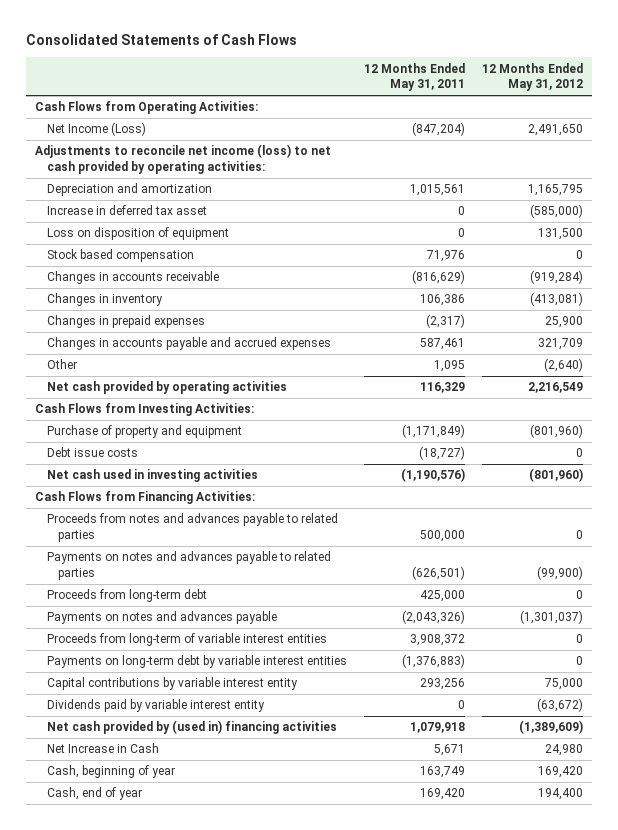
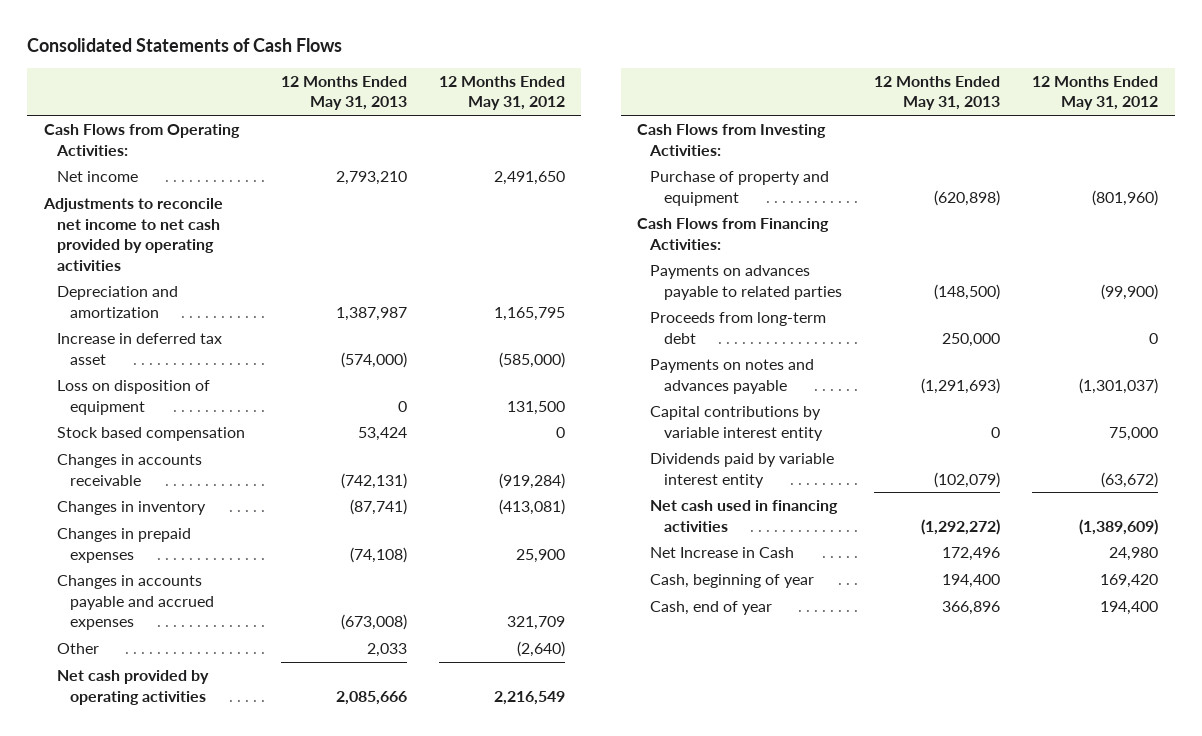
- | 12 Months Ended May 31, 2011 | 12 Months Ended May 31, 2012
+ | 12 Months Ended May 31, 2013 | 12 Months Ended May 31, 2012
- Net Income (Loss) | (847,204) | 2,491,650
- Adjustments to reconcile net income (loss) to net cash provided by operating activities:
+ Net income | 2,793,210 | 2,491,650
+ Adjustments to reconcile net income to net cash provided by operating activities
- Debt issue costs | (18,727) | 0
- Net cash used in investing activities | (1,190,576) | (801,960)
- Proceeds from notes and advances payable to related parties | 500,000 | 0
- Payments on notes and advances payable to related parties | (626,501) | (99,900)
+ Payments on advances payable to related parties | (148,500) | (99,900)
- Proceeds from long-term of variable interest entities | 3,908,372 | 0
- Payments on long-term debt by variable interest entities | (1,376,883) | 0
- Net cash provided by (used in) financing activities | 1,079,918 | (1,389,609)
+ Net cash used in financing activities | (1,292,272) | (1,389,609)

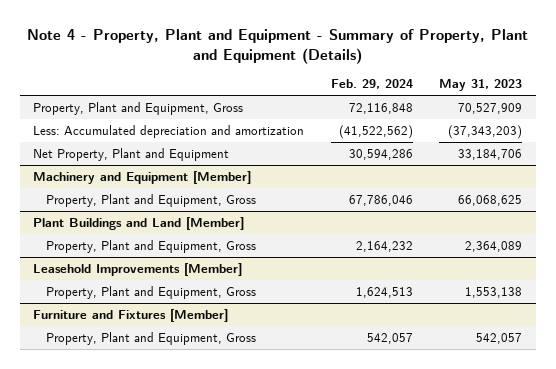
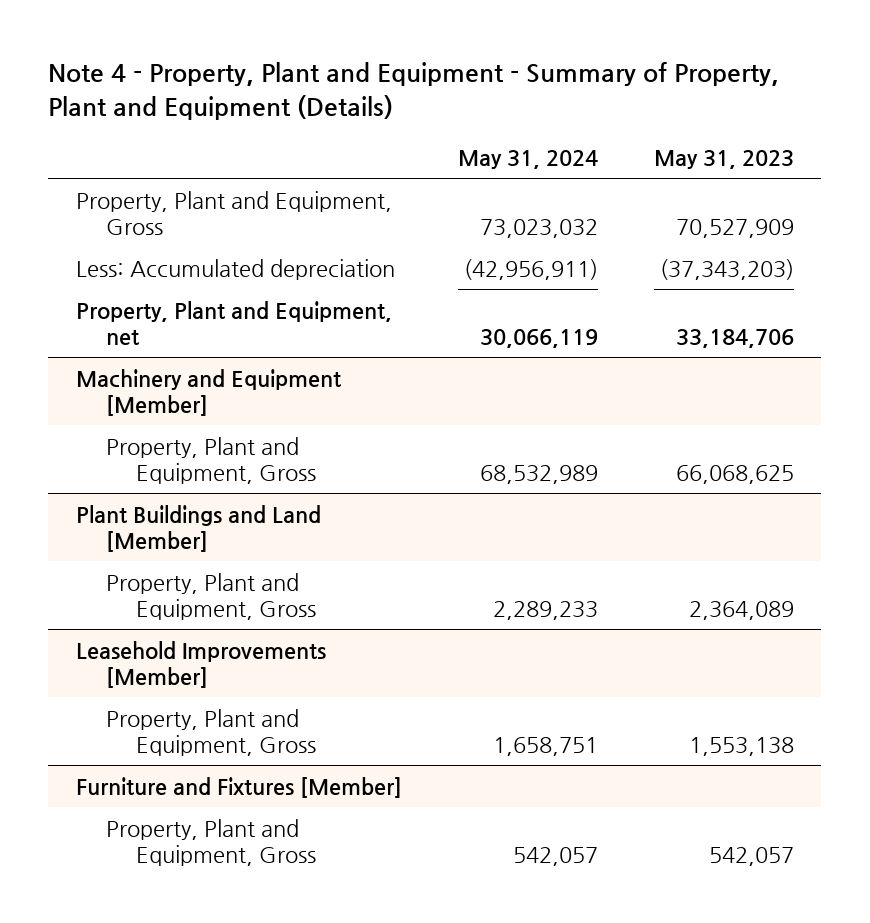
- | Feb. 29, 2024 | May 31, 2023
+ | May 31, 2024 | May 31, 2023
- Less: Accumulated depreciation and amortization | (41,522,562) | (37,343,203)
- Net Property, Plant and Equipment | 30,594,286 | 33,184,706
+ Less: Accumulated depreciation | (42,956,911) | (37,343,203)
+ Property, Plant and Equipment, net | 30,066,119 | 33,184,706

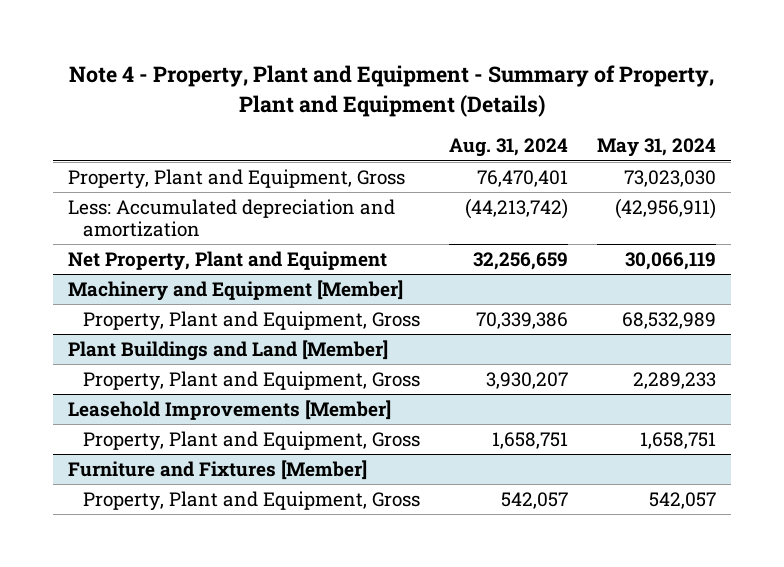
- | May 31, 2024 | May 31, 2023
+ | Aug. 31, 2024 | May 31, 2024
- Property, Plant and Equipment, Gross | 73,023,032 | 70,527,909
- Less: Accumulated depreciation | (42,956,911) | (37,343,203)
- Property, Plant and Equipment, net | 30,066,119 | 33,184,706
+ Property, Plant and Equipment, Gross | 76,470,401 | 73,023,030
+ Less: Accumulated depreciation and amortization | (44,213,742) | (42,956,911)
+ Net Property, Plant and Equipment | 32,256,659 | 30,066,119

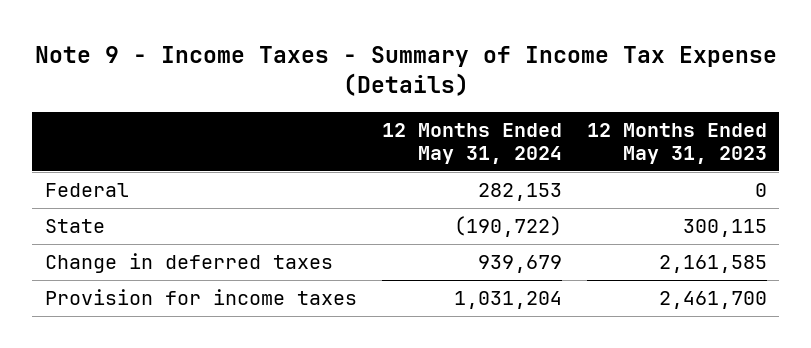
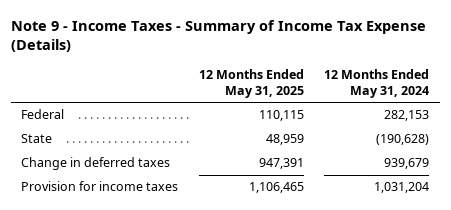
- | 12 Months Ended May 31, 2024 | 12 Months Ended May 31, 2023
+ | 12 Months Ended May 31, 2025 | 12 Months Ended May 31, 2024
- State | (190,722) | 300,115
+ State | 48,959 | (190,628)

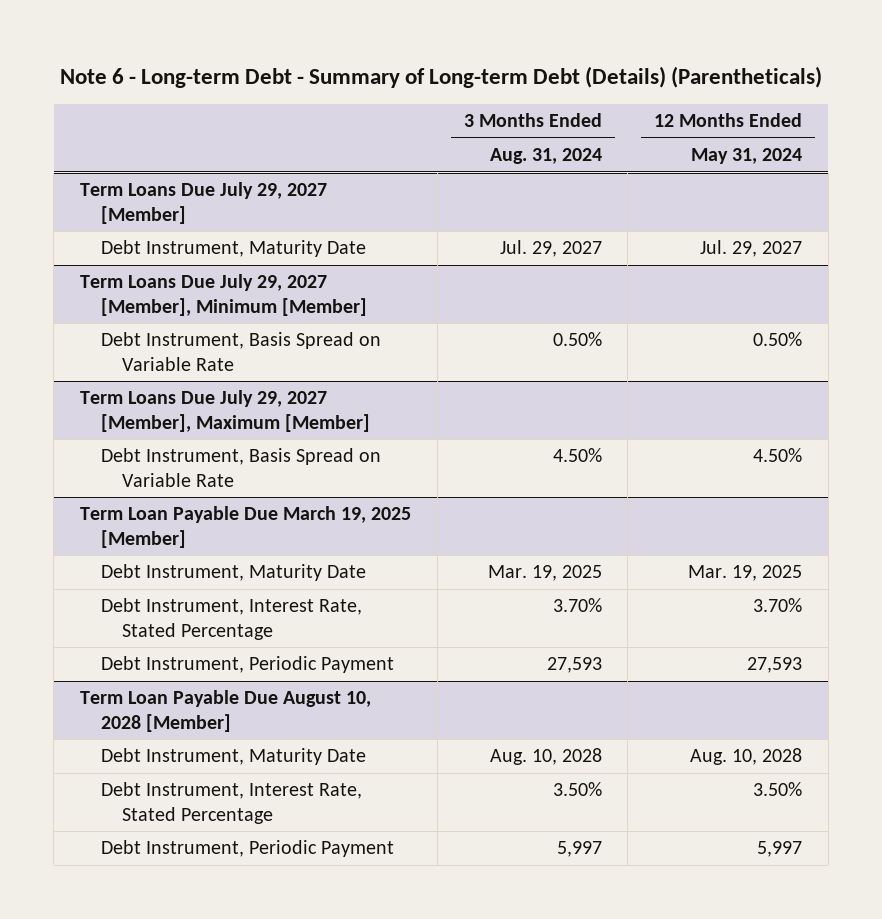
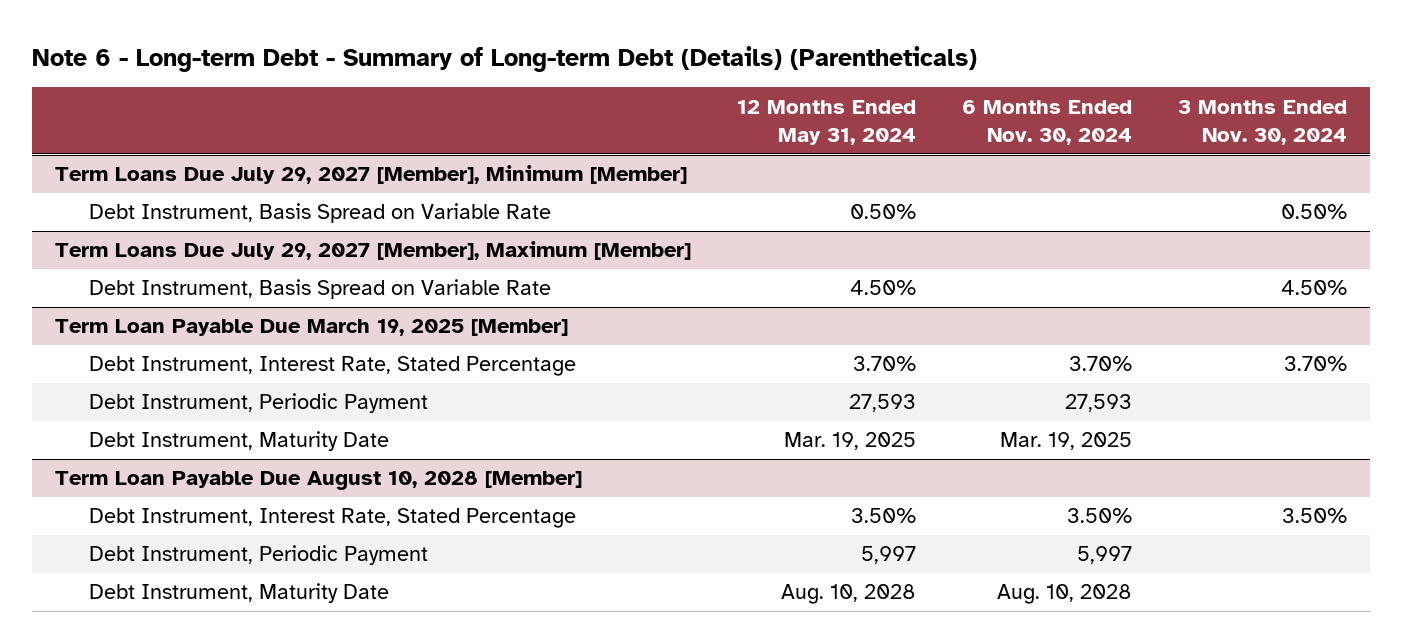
- | 3 Months Ended Aug. 31, 2024 | 12 Months Ended May 31, 2024
+ | 12 Months Ended May 31, 2024 | 6 Months Ended Nov. 30, 2024 | 3 Months Ended Nov. 30, 2024
- Term Loans Due July 29, 2027 [Member]
- Debt Instrument, Maturity Date | Jul. 29, 2027 | Jul. 29, 2027
@ Term Loan Payable Due March 19, 2025 [Member]
moved down: Debt Instrument, Maturity Date | Mar. 19, 2025 | Mar. 19, 2025 |
@ Term Loan Payable Due August 10, 2028 [Member]
moved down: Debt Instrument, Maturity Date | Aug. 10, 2028 | Aug. 10, 2028 |

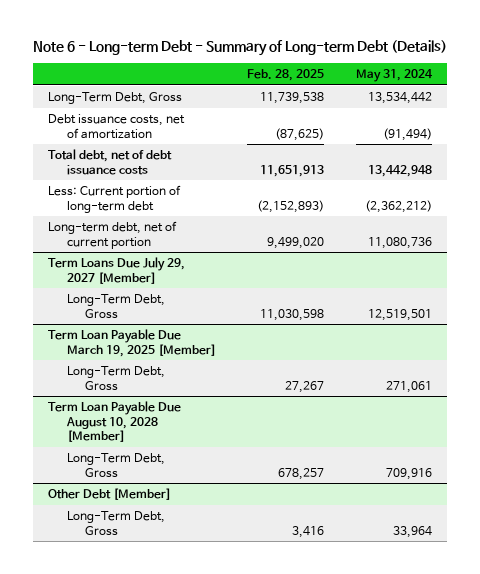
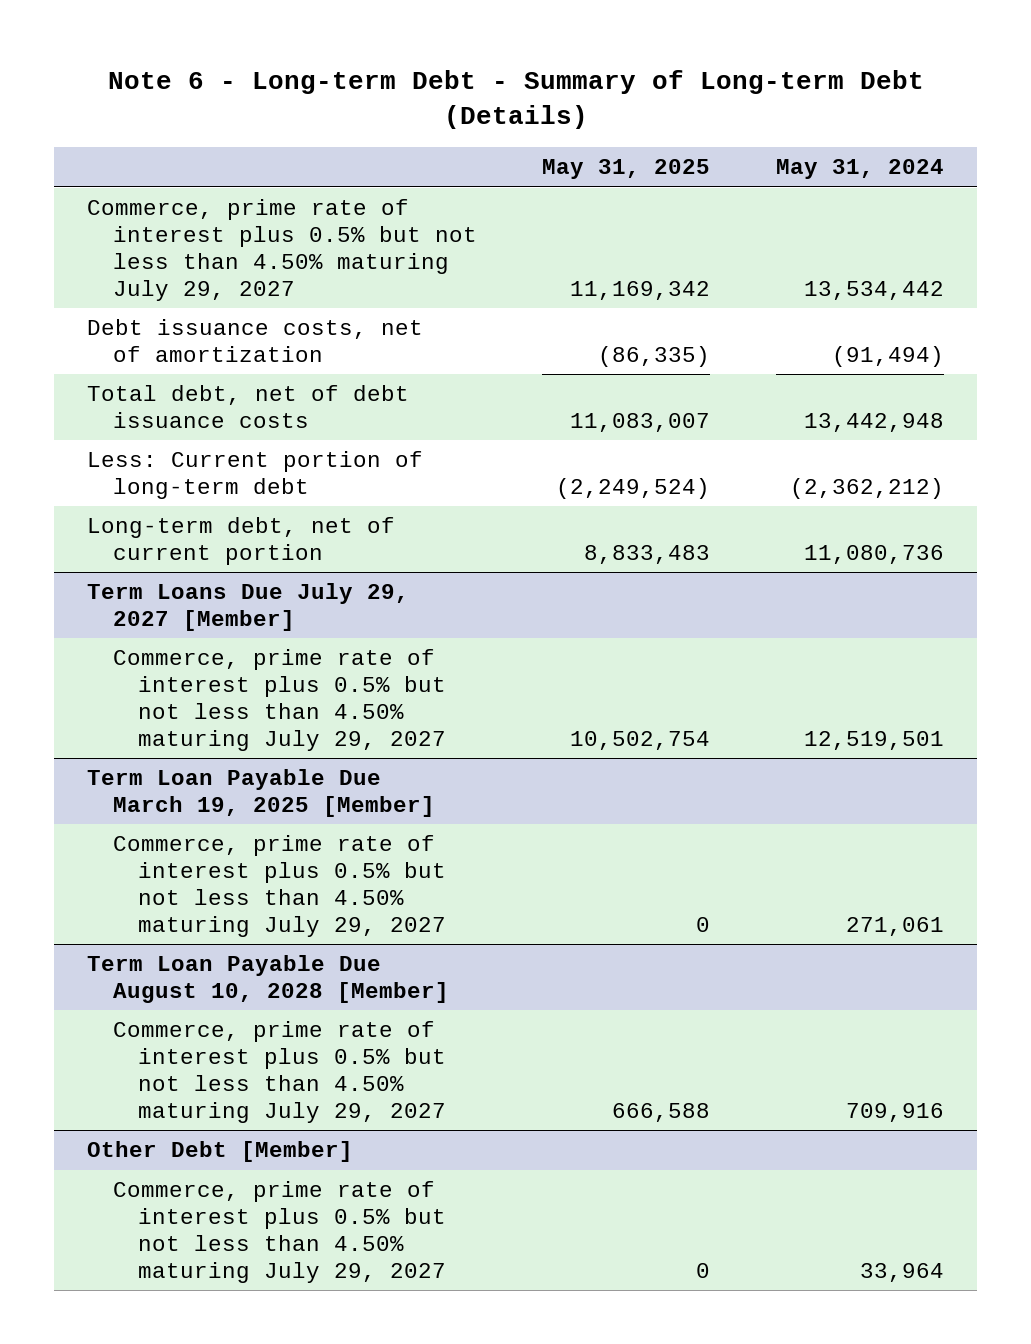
- | Feb. 28, 2025 | May 31, 2024
+ | May 31, 2025 | May 31, 2024
- Long-Term Debt, Gross | 11,739,538 | 13,534,442
+ Commerce, prime rate of interest plus 0.5% but not less than 4.50% maturing July 29, 2027 | 11,169,342 | 13,534,442
@ Term Loans Due July 29, 2027 [Member]
- Long-Term Debt, Gross | 11,030,598 | 12,519,501
+ Commerce, prime rate of interest plus 0.5% but not less than 4.50% maturing July 29, 2027 | 10,502,754 | 12,519,501
@ Term Loan Payable Due March 19, 2025 [Member]
- Long-Term Debt, Gross | 27,267 | 271,061
+ Commerce, prime rate of interest plus 0.5% but not less than 4.50% maturing July 29, 2027 | 0 | 271,061
@ Term Loan Payable Due August 10, 2028 [Member]
- Long-Term Debt, Gross | 678,257 | 709,916
+ Commerce, prime rate of interest plus 0.5% but not less than 4.50% maturing July 29, 2027 | 666,588 | 709,916
@ Other Debt [Member]
- Long-Term Debt, Gross | 3,416 | 33,964
+ Commerce, prime rate of interest plus 0.5% but not less than 4.50% maturing July 29, 2027 | 0 | 33,964

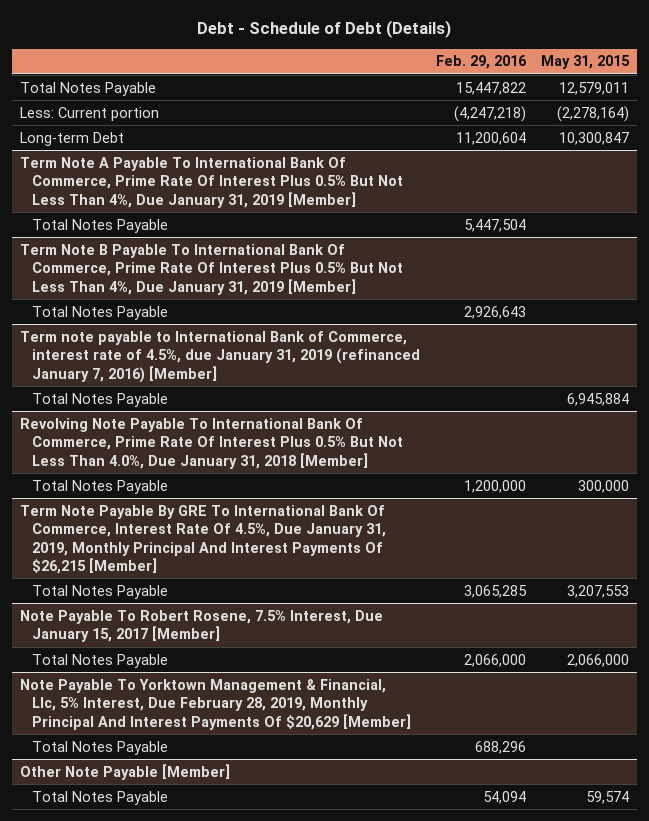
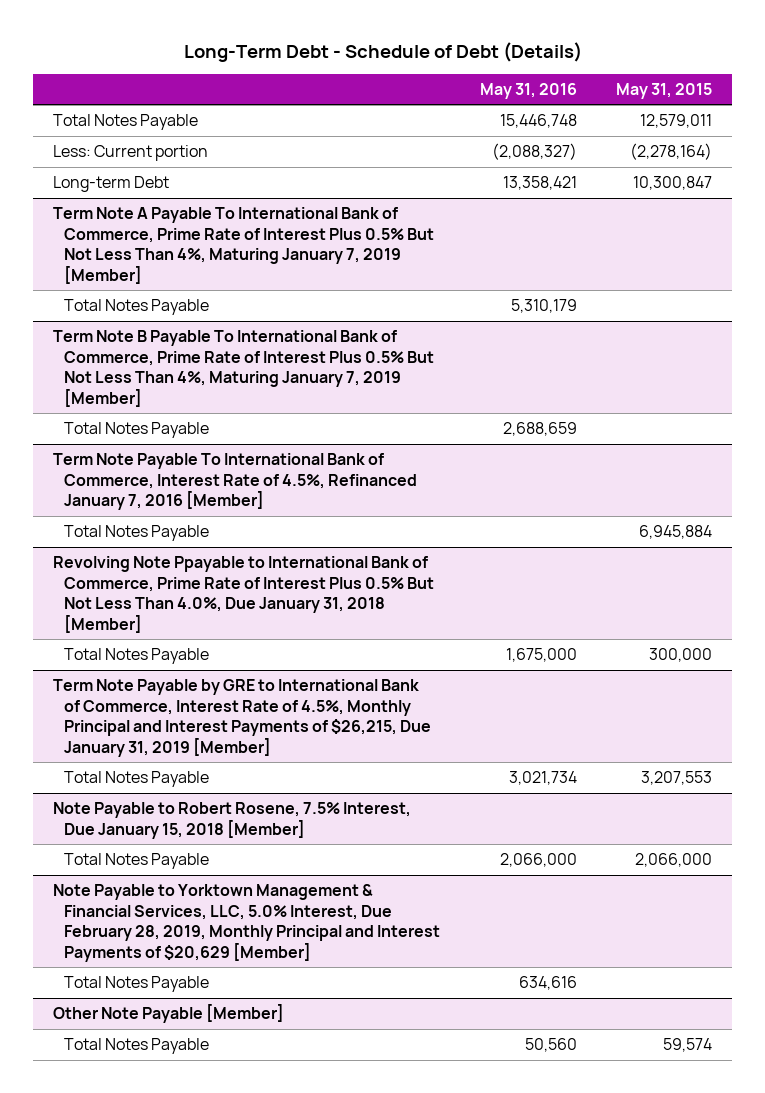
- Debt - Schedule of Debt (Details)
+ Long-Term Debt - Schedule of Debt (Details)
- | Feb. 29, 2016 | May 31, 2015
+ | May 31, 2016 | May 31, 2015
- Term Note A Payable To International Bank Of Commerce, Prime Rate Of Interest Plus 0.5% But Not Less Than 4%, Due January 31, 2019 [Member]
+ Term Note A Payable To International Bank of Commerce, Prime Rate of Interest Plus 0.5% But Not Less Than 4%, Maturing January 7, 2019 [Member]
- Term Note B Payable To International Bank Of Commerce, Prime Rate Of Interest Plus 0.5% But Not Less Than 4%, Due January 31, 2019 [Member]
+ Term Note B Payable To International Bank of Commerce, Prime Rate of Interest Plus 0.5% But Not Less Than 4%, Maturing January 7, 2019 [Member]
- Term note payable to International Bank of Commerce, interest rate of 4.5%, due January 31, 2019 (refinanced January 7, 2016) [Member]
+ Term Note Payable To International Bank of Commerce, Interest Rate of 4.5%, Refinanced January 7, 2016 [Member]
- Revolving Note Payable To International Bank Of Commerce, Prime Rate Of Interest Plus 0.5% But Not Less Than 4.0%, Due January 31, 2018 [Member]
+ Revolving Note Ppayable to International Bank of Commerce, Prime Rate of Interest Plus 0.5% But Not Less Than 4.0%, Due January 31, 2018 [Member]
- Term Note Payable By GRE To International Bank Of Commerce, Interest Rate Of 4.5%, Due January 31, 2019, Monthly Principal And Interest Payments Of $26,215 [Member]
+ Term Note Payable by GRE to International Bank of Commerce, Interest Rate of 4.5%, Monthly Principal and Interest Payments of $26,215, Due January 31, 2019 [Member]
- Note Payable To Robert Rosene, 7.5% Interest, Due January 15, 2017 [Member]
+ Note Payable to Robert Rosene, 7.5% Interest, Due January 15, 2018 [Member]
- Note Payable To Yorktown Management & Financial, Llc, 5% Interest, Due February 28, 2019, Monthly Principal And Interest Payments Of $20,629 [Member]
+ Note Payable to Yorktown Management & Financial Services, LLC, 5.0% Interest, Due February 28, 2019, Monthly Principal and Interest Payments of $20,629 [Member]

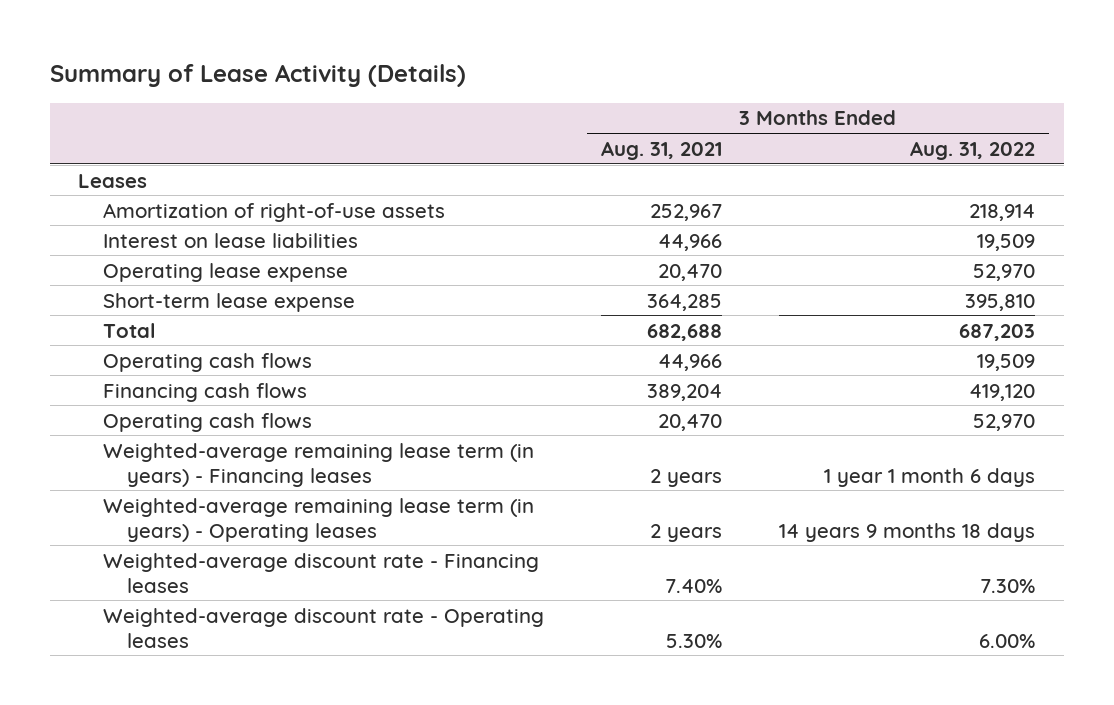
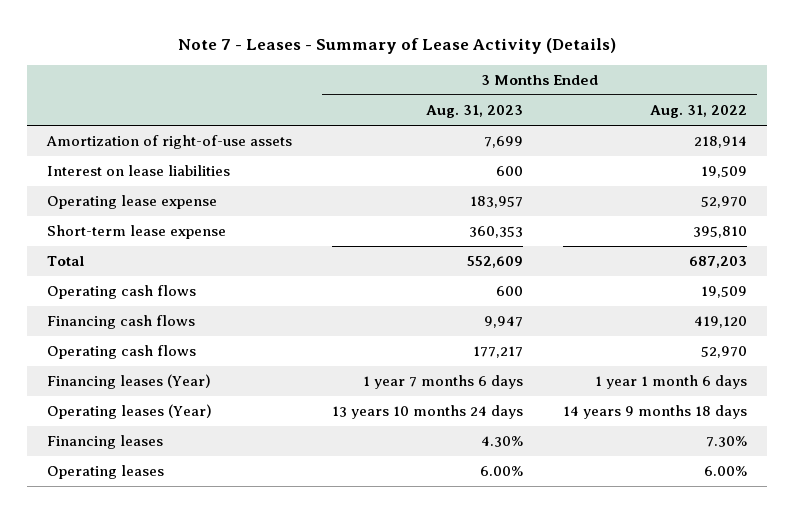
- Summary of Lease Activity (Details)
+ Note 7 - Leases - Summary of Lease Activity (Details)
- | 3 Months Ended Aug. 31, 2021 | 3 Months Ended Aug. 31, 2022
+ | 3 Months Ended Aug. 31, 2023 | 3 Months Ended Aug. 31, 2022
- Leases
- Weighted-average remaining lease term (in years) - Financing leases | 2 years | 1 year 1 month 6 days
- Weighted-average remaining lease term (in years) - Operating leases | 2 years | 14 years 9 months 18 days
- Weighted-average discount rate - Financing leases | 7.40% | 7.30%
- Weighted-average discount rate - Operating leases | 5.30% | 6.00%
+ Financing leases (Year) | 1 year 7 months 6 days | 1 year 1 month 6 days
+ Operating leases (Year) | 13 years 10 months 24 days | 14 years 9 months 18 days
+ Financing leases | 4.30% | 7.30%
+ Operating leases | 6.00% | 6.00%

